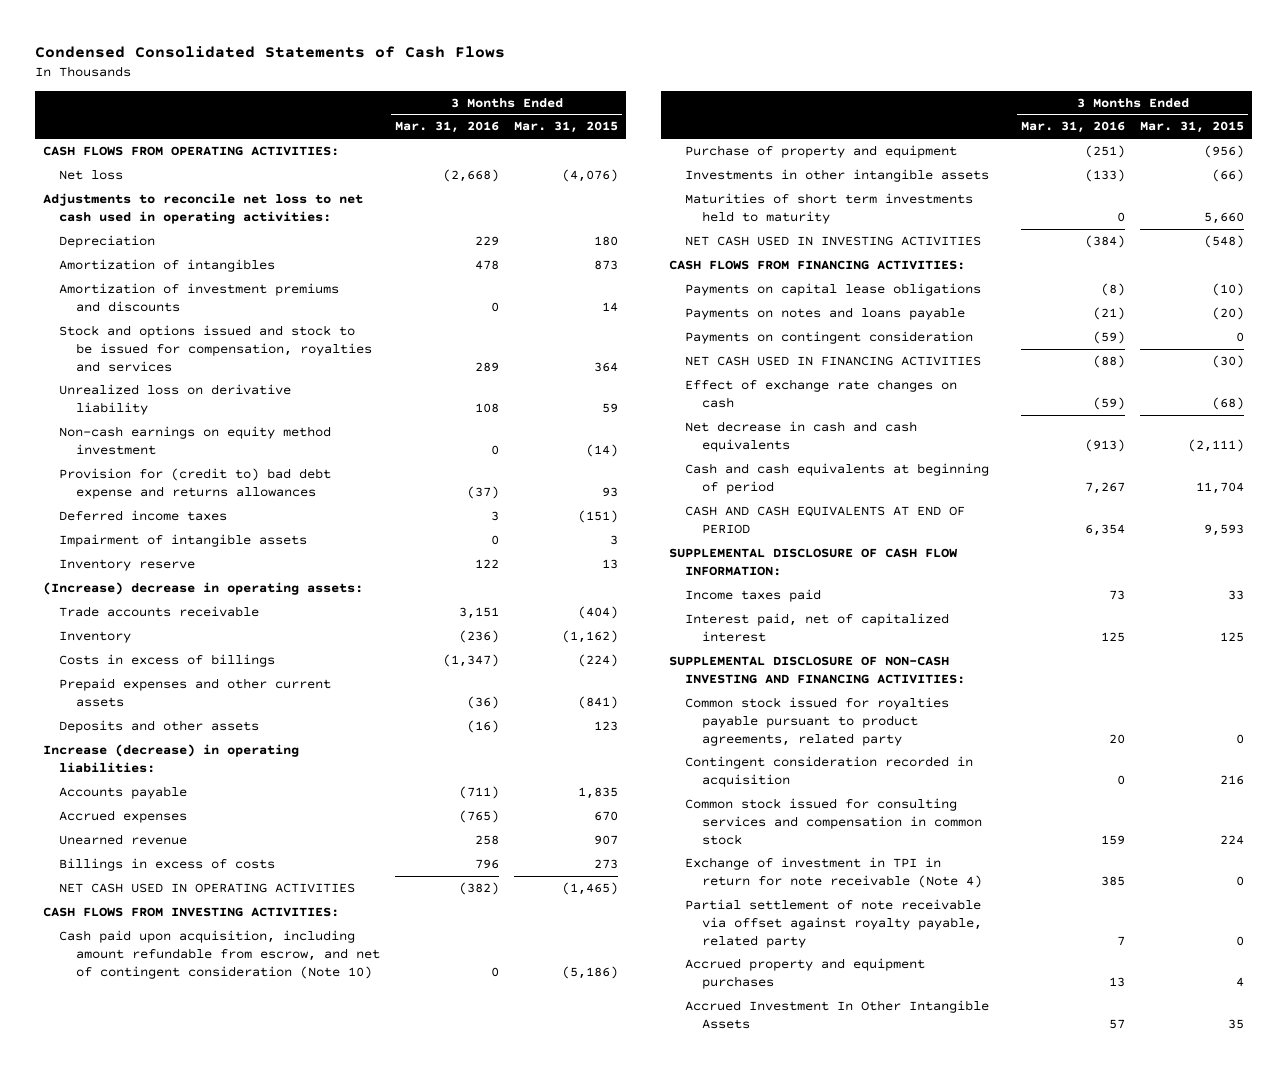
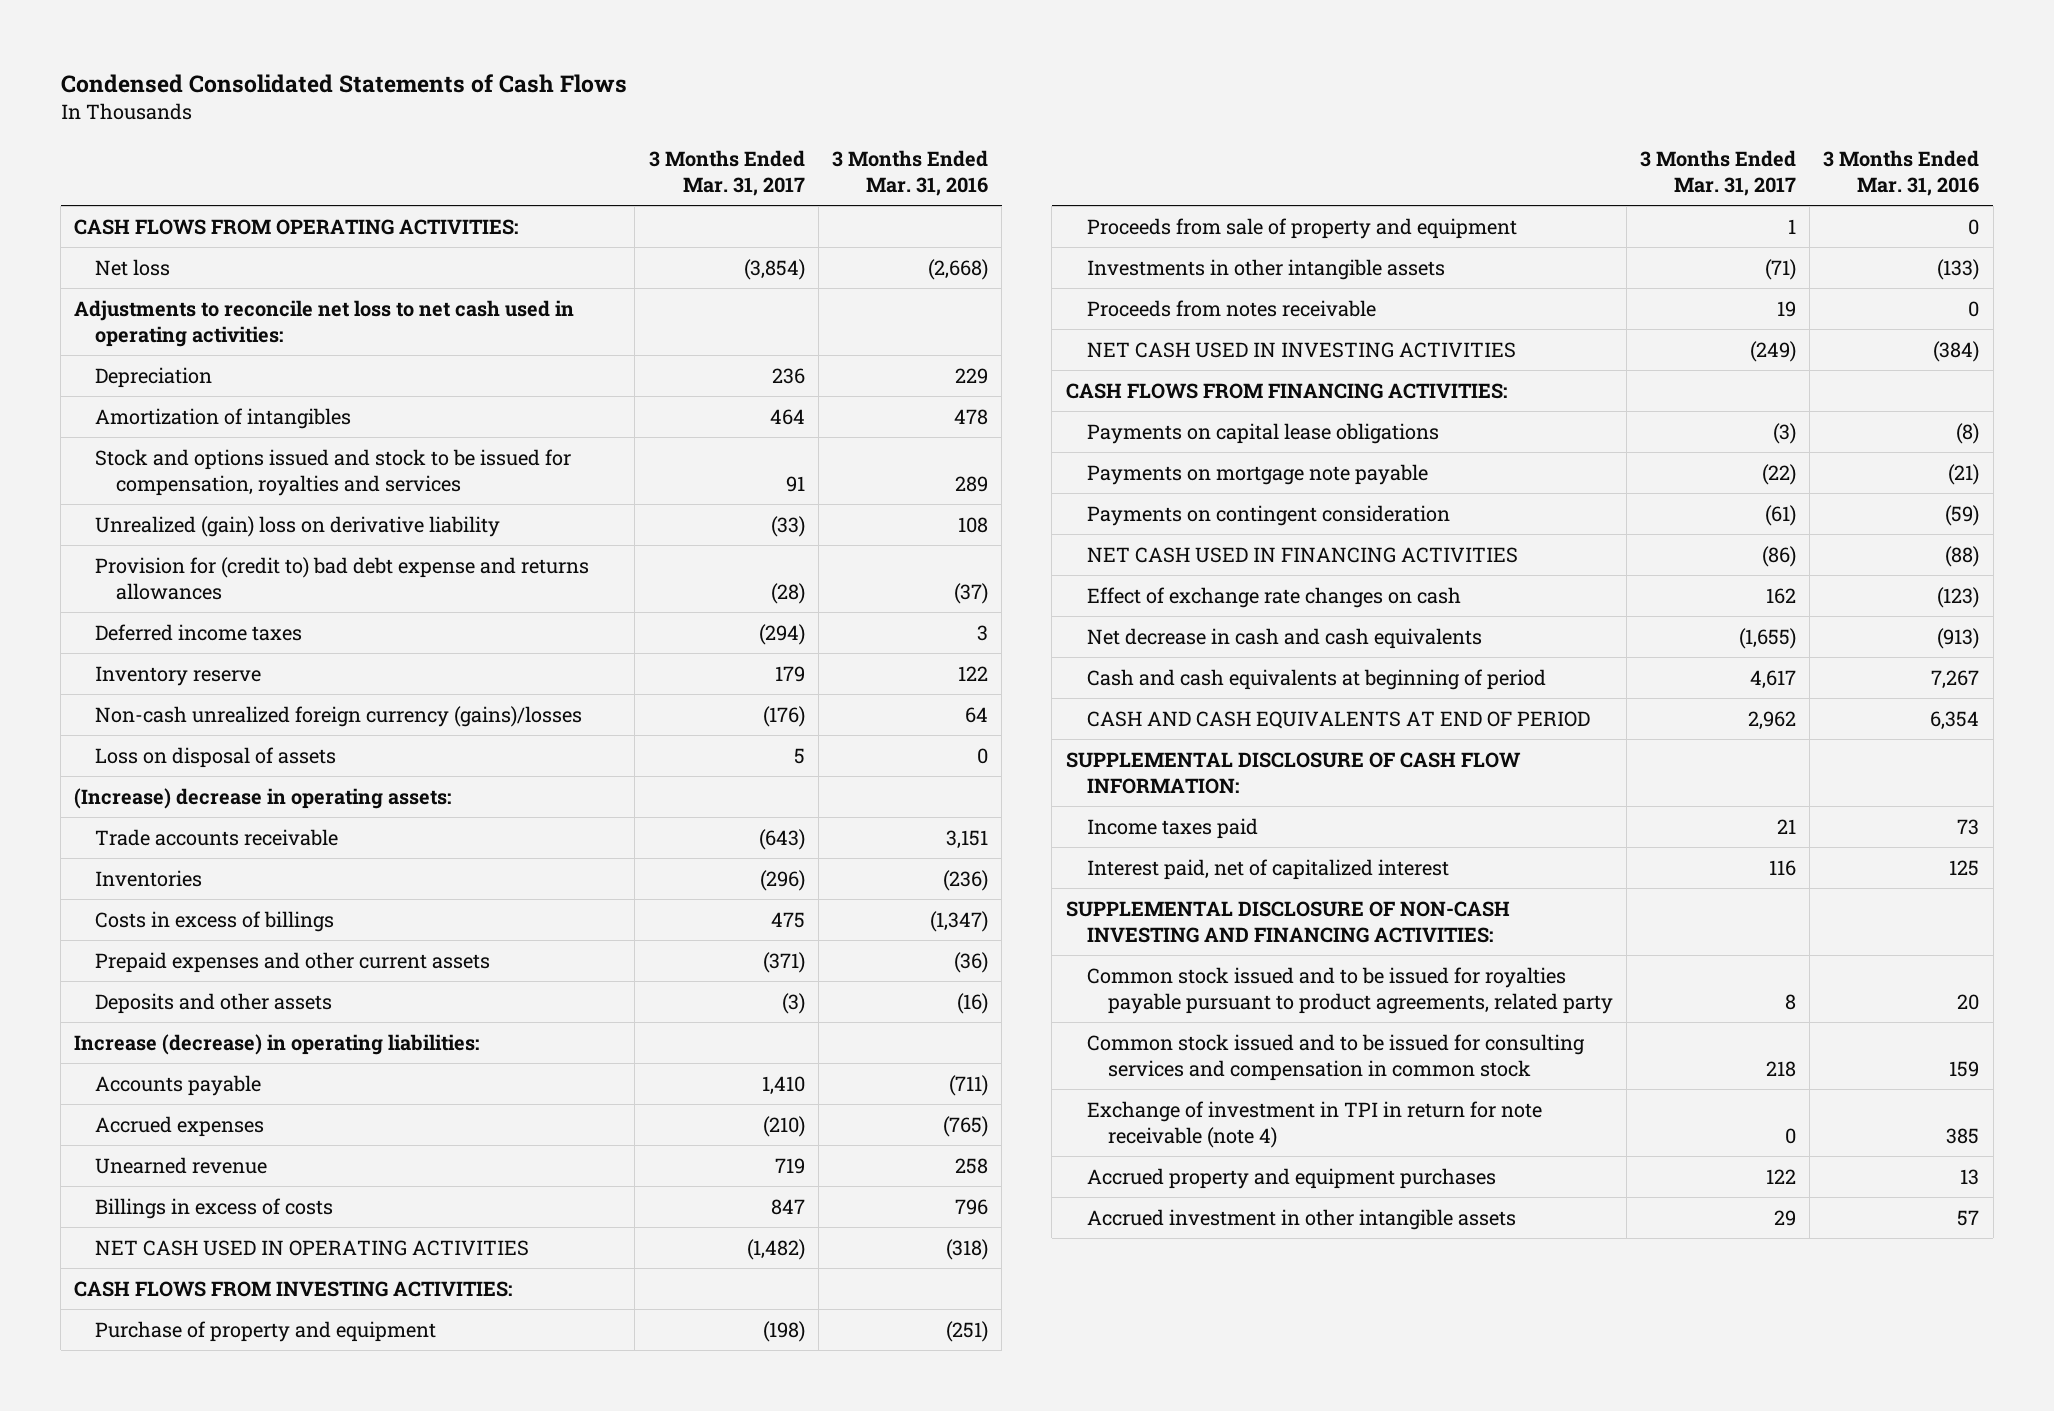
- | 3 Months Ended Mar. 31, 2016 | 3 Months Ended Mar. 31, 2015
+ | 3 Months Ended Mar. 31, 2017 | 3 Months Ended Mar. 31, 2016
- Amortization of investment premiums and discounts | 0 | 14
- Unrealized loss on derivative liability | 108 | 59
- Non-cash earnings on equity method investment | 0 | (14)
+ Unrealized (gain) loss on derivative liability | (33) | 108
- Impairment of intangible assets | 0 | 3
+ Non-cash unrealized foreign currency (gains)/losses | (176) | 64
+ Loss on disposal of assets | 5 | 0
- Inventory | (236) | (1,162)
+ Inventories | (296) | (236)
- NET CASH USED IN OPERATING ACTIVITIES | (382) | (1,465)
+ NET CASH USED IN OPERATING ACTIVITIES | (1,482) | (318)
- Cash paid upon acquisition, including amount refundable from escrow, and net of contingent consideration (Note 10) | 0 | (5,186)
+ Proceeds from sale of property and equipment | 1 | 0
- Maturities of short term investments held to maturity | 0 | 5,660
+ Proceeds from notes receivable | 19 | 0
- Payments on notes and loans payable | (21) | (20)
+ Payments on mortgage note payable | (22) | (21)
- Effect of exchange rate changes on cash | (59) | (68)
+ Effect of exchange rate changes on cash | 162 | (123)
- Common stock issued for royalties payable pursuant to product agreements, related party | 20 | 0
- Contingent consideration recorded in acquisition | 0 | 216
- Common stock issued for consulting services and compensation in common stock | 159 | 224
- Exchange of investment in TPI in return for note receivable (Note 4) | 385 | 0
- Partial settlement of note receivable via offset against royalty payable, related party | 7 | 0
+ Common stock issued and to be issued for royalties payable pursuant to product agreements, related party | 8 | 20
+ Common stock issued and to be issued for consulting services and compensation in common stock | 218 | 159
+ Exchange of investment in TPI in return for note receivable (note 4) | 0 | 385
- Accrued Investment In Other Intangible Assets | 57 | 35
+ Accrued investment in other intangible assets | 29 | 57

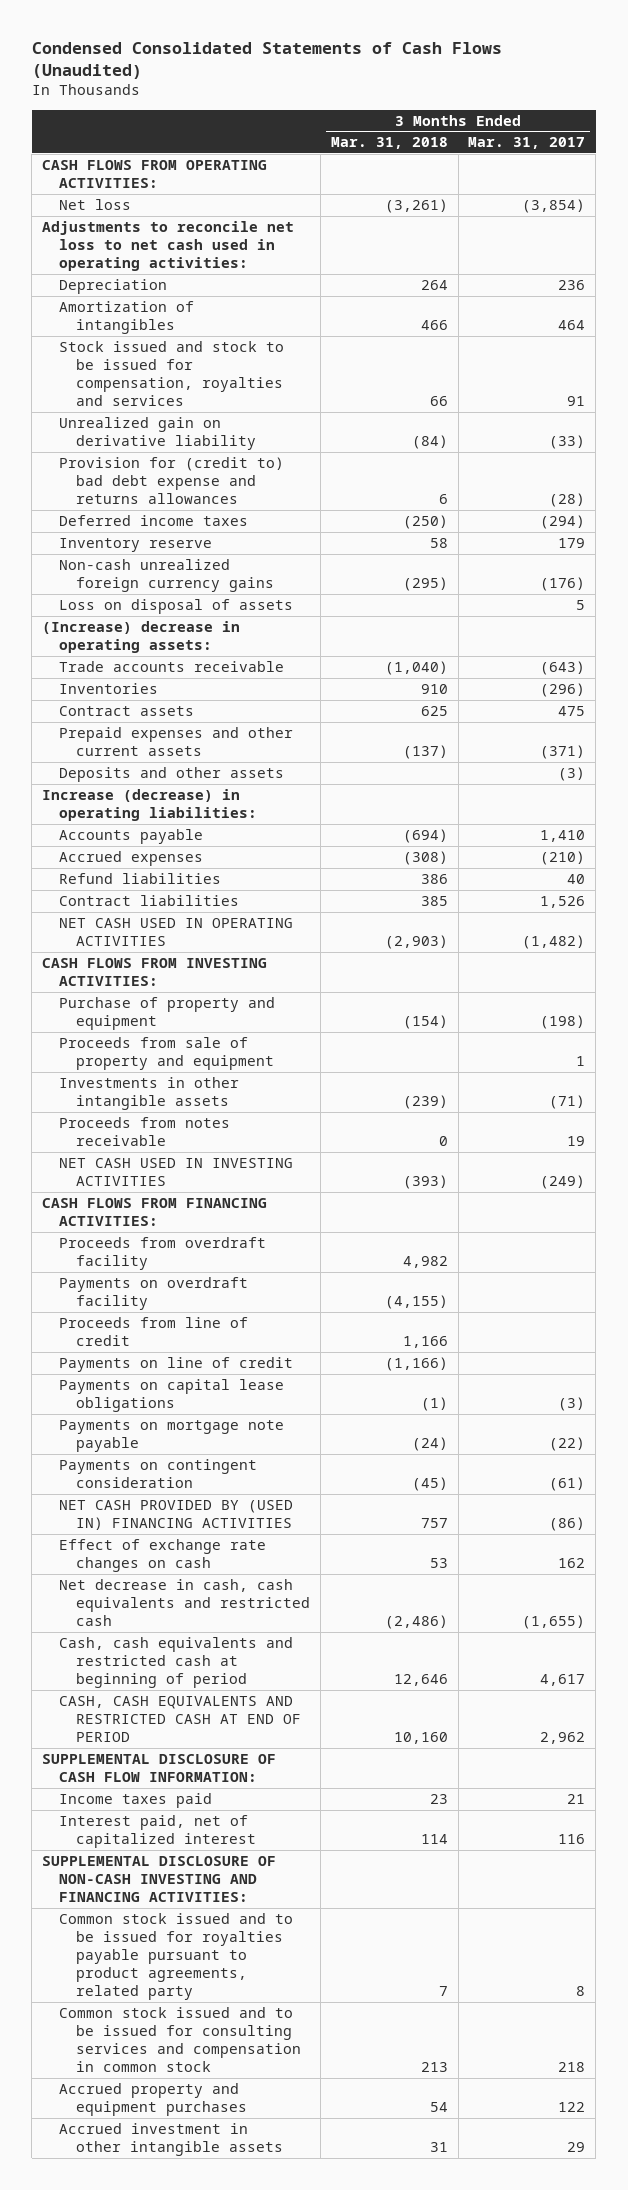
- Condensed Consolidated Statements of Cash Flows
+ Condensed Consolidated Statements of Cash Flows (Unaudited)
- | 3 Months Ended Mar. 31, 2017 | 3 Months Ended Mar. 31, 2016
+ | 3 Months Ended Mar. 31, 2018 | 3 Months Ended Mar. 31, 2017
- Stock and options issued and stock to be issued for compensation, royalties and services | 91 | 289
- Unrealized (gain) loss on derivative liability | (33) | 108
+ Stock issued and stock to be issued for compensation, royalties and services | 66 | 91
+ Unrealized gain on derivative liability | (84) | (33)
- Non-cash unrealized foreign currency (gains)/losses | (176) | 64
+ Non-cash unrealized foreign currency gains | (295) | (176)
- Costs in excess of billings | 475 | (1,347)
+ Contract assets | 625 | 475
- Unearned revenue | 719 | 258
- Billings in excess of costs | 847 | 796
+ Refund liabilities | 386 | 40
+ Contract liabilities | 385 | 1,526
+ Proceeds from overdraft facility | 4,982 |
+ Payments on overdraft facility | (4,155) |
+ Proceeds from line of credit | 1,166 |
+ Payments on line of credit | (1,166) |
- NET CASH USED IN FINANCING ACTIVITIES | (86) | (88)
+ NET CASH PROVIDED BY (USED IN) FINANCING ACTIVITIES | 757 | (86)
- Net decrease in cash and cash equivalents | (1,655) | (913)
- Cash and cash equivalents at beginning of period | 4,617 | 7,267
- CASH AND CASH EQUIVALENTS AT END OF PERIOD | 2,962 | 6,354
+ Net decrease in cash, cash equivalents and restricted cash | (2,486) | (1,655)
+ Cash, cash equivalents and restricted cash at beginning of period | 12,646 | 4,617
+ CASH, CASH EQUIVALENTS AND RESTRICTED CASH AT END OF PERIOD | 10,160 | 2,962
- Exchange of investment in TPI in return for note receivable (note 4) | 0 | 385

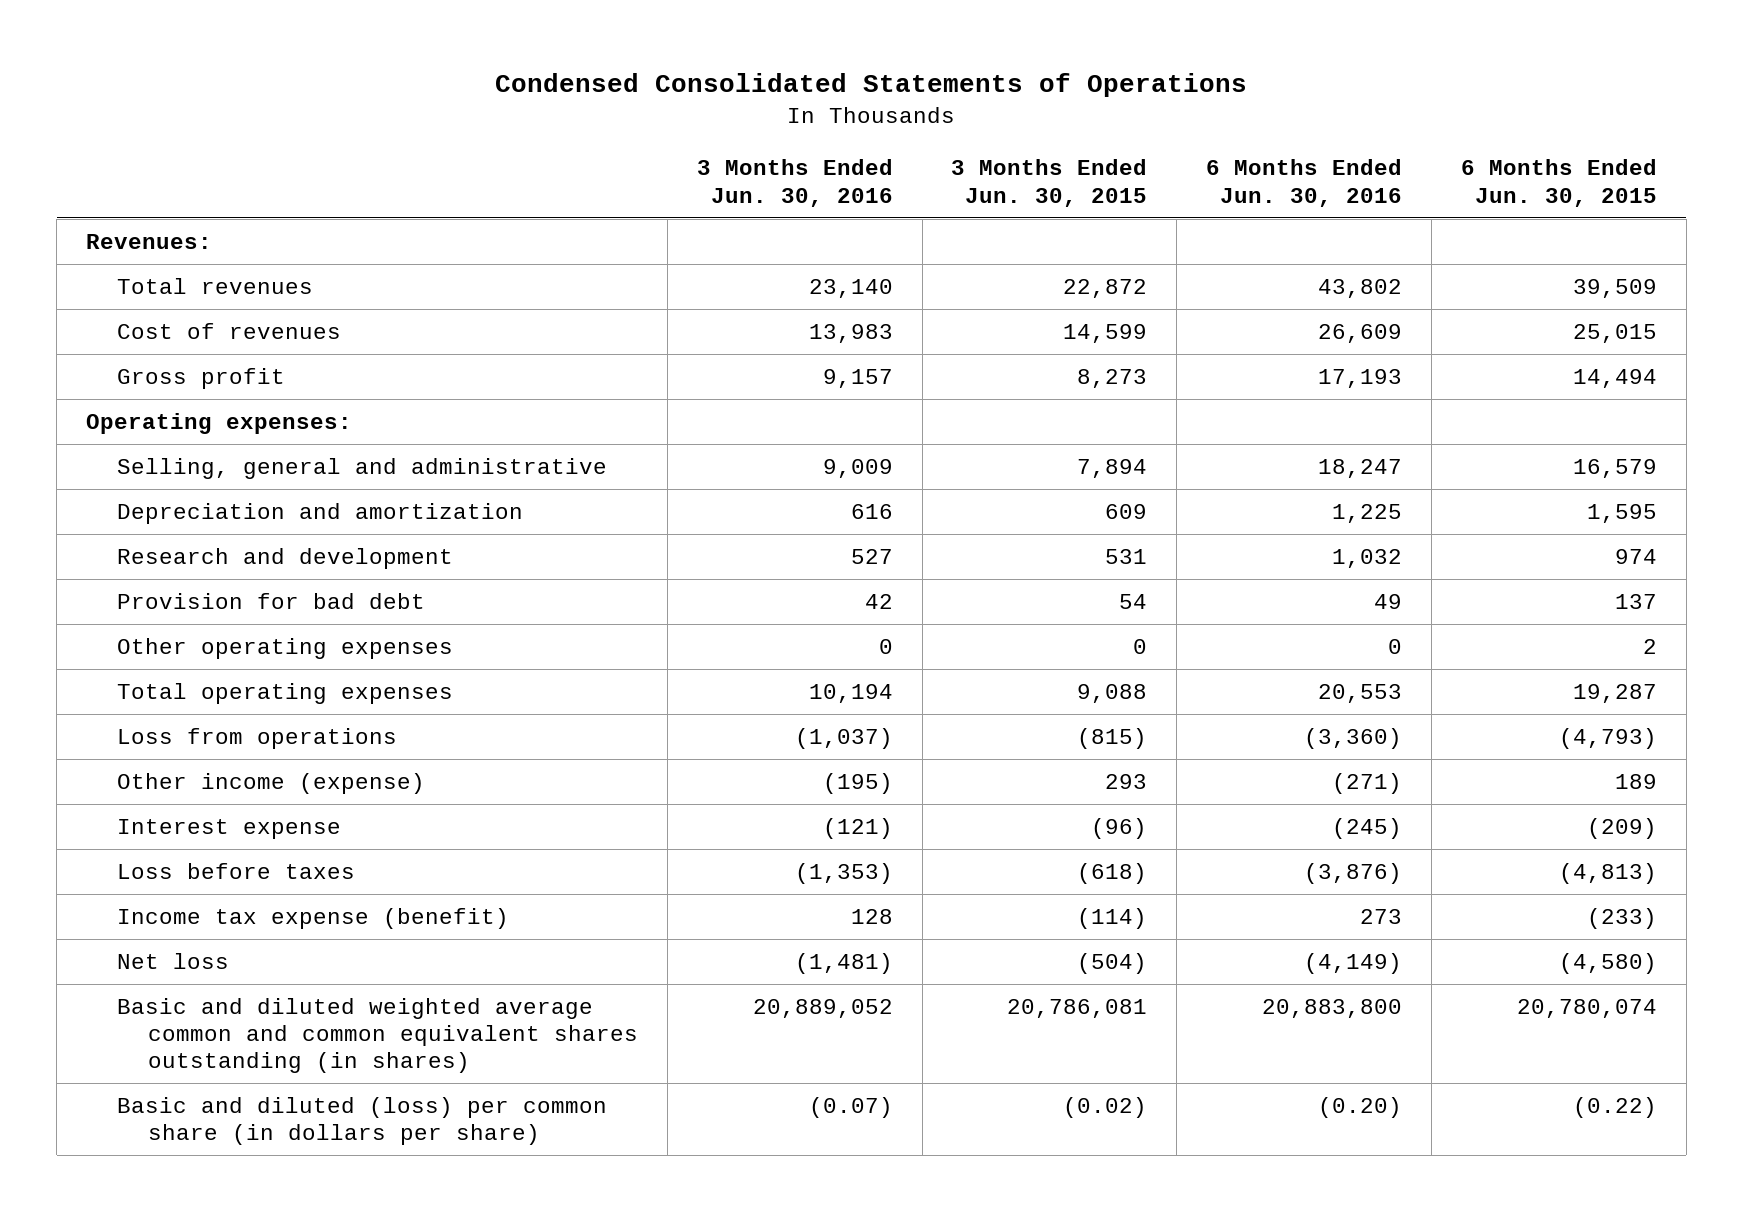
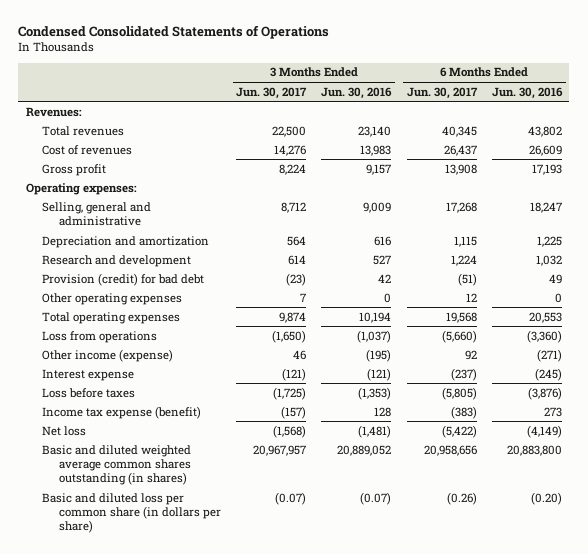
- | 3 Months Ended Jun. 30, 2016 | 3 Months Ended Jun. 30, 2015 | 6 Months Ended Jun. 30, 2016 | 6 Months Ended Jun. 30, 2015
+ | 3 Months Ended Jun. 30, 2017 | 3 Months Ended Jun. 30, 2016 | 6 Months Ended Jun. 30, 2017 | 6 Months Ended Jun. 30, 2016
- Provision for bad debt | 42 | 54 | 49 | 137
+ Provision (credit) for bad debt | (23) | 42 | (51) | 49
- Basic and diluted weighted average common and common equivalent shares outstanding (in shares) | 20,889,052 | 20,786,081 | 20,883,800 | 20,780,074
- Basic and diluted (loss) per common share (in dollars per share) | (0.07) | (0.02) | (0.20) | (0.22)
+ Basic and diluted weighted average common shares outstanding (in shares) | 20,967,957 | 20,889,052 | 20,958,656 | 20,883,800
+ Basic and diluted loss per common share (in dollars per share) | (0.07) | (0.07) | (0.26) | (0.20)

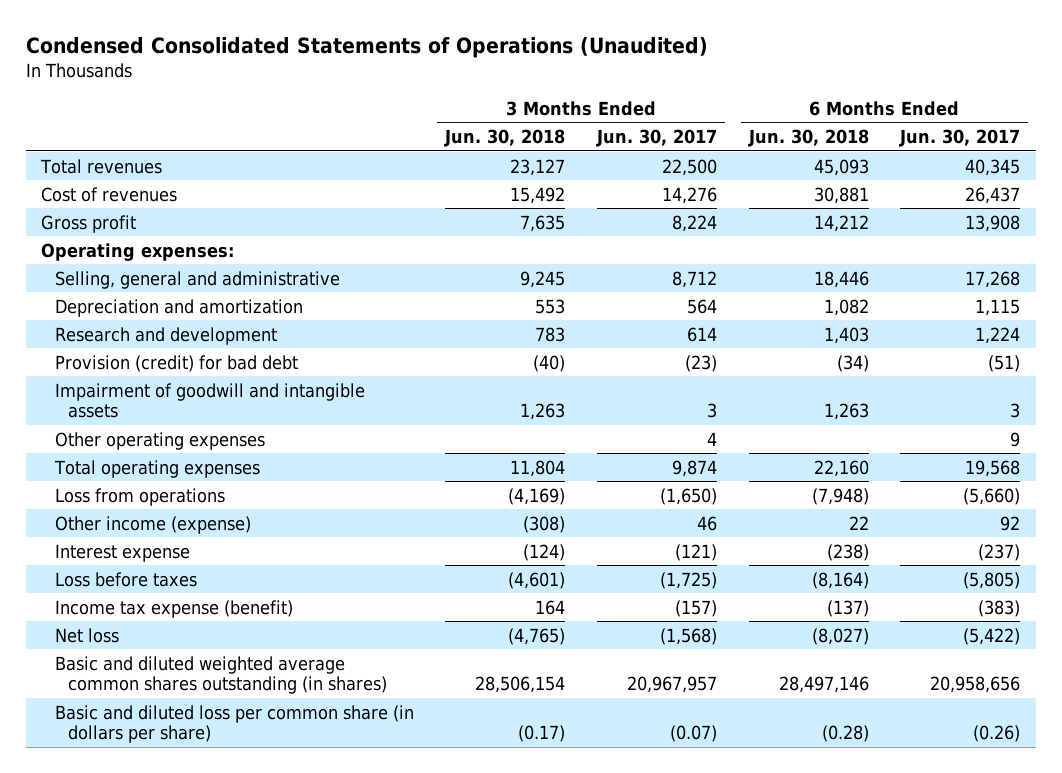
- Condensed Consolidated Statements of Operations
+ Condensed Consolidated Statements of Operations (Unaudited)
- | 3 Months Ended Jun. 30, 2017 | 3 Months Ended Jun. 30, 2016 | 6 Months Ended Jun. 30, 2017 | 6 Months Ended Jun. 30, 2016
+ | 3 Months Ended Jun. 30, 2018 | 3 Months Ended Jun. 30, 2017 | 6 Months Ended Jun. 30, 2018 | 6 Months Ended Jun. 30, 2017
- Revenues:
- Other operating expenses | 7 | 0 | 12 | 0
+ Impairment of goodwill and intangible assets | 1,263 | 3 | 1,263 | 3
+ Other operating expenses | | 4 | | 9

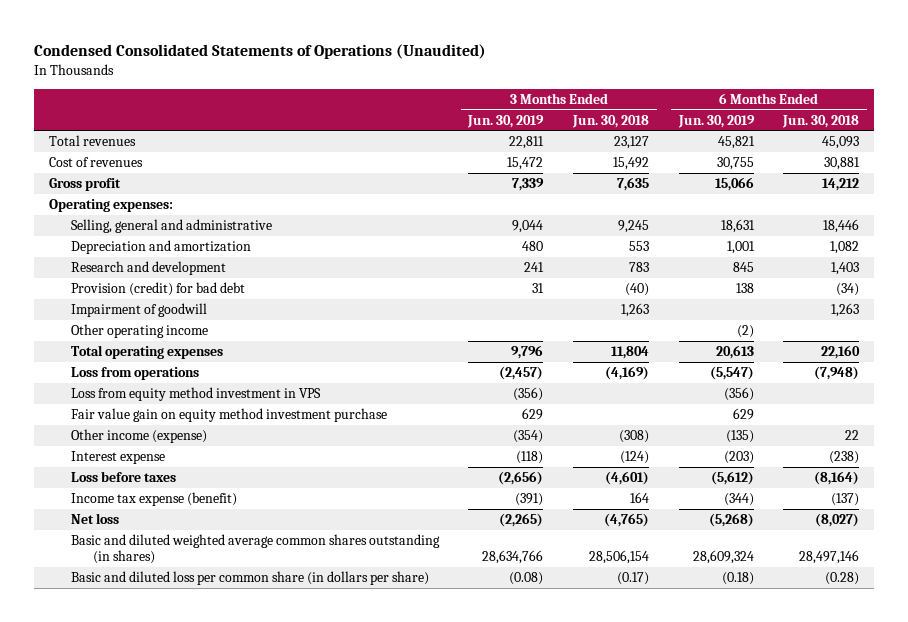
- | 3 Months Ended Jun. 30, 2018 | 3 Months Ended Jun. 30, 2017 | 6 Months Ended Jun. 30, 2018 | 6 Months Ended Jun. 30, 2017
+ | 3 Months Ended Jun. 30, 2019 | 3 Months Ended Jun. 30, 2018 | 6 Months Ended Jun. 30, 2019 | 6 Months Ended Jun. 30, 2018
- Impairment of goodwill and intangible assets | 1,263 | 3 | 1,263 | 3
- Other operating expenses | | 4 | | 9
+ Impairment of goodwill | | 1,263 | | 1,263
+ Other operating income | | | (2) |
+ Loss from equity method investment in VPS | (356) | | (356) |
+ Fair value gain on equity method investment purchase | 629 | | 629 |

